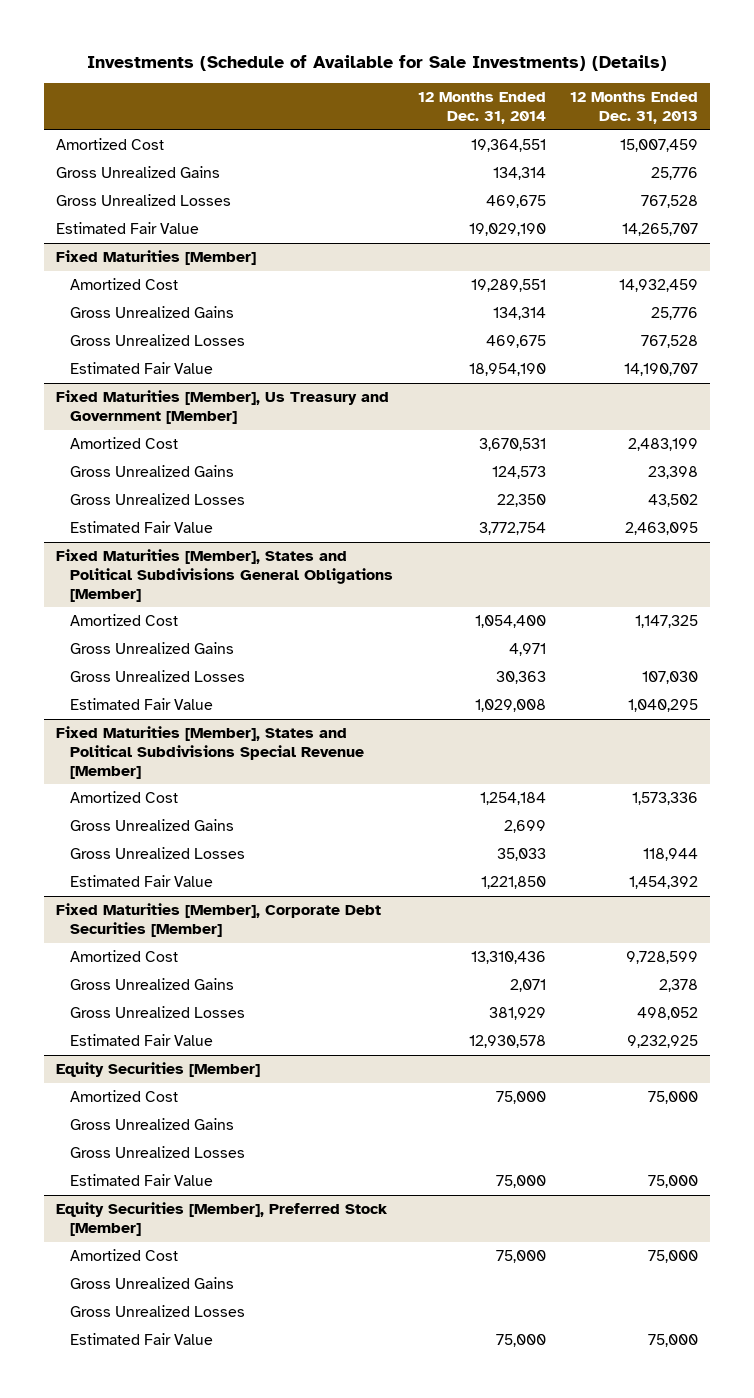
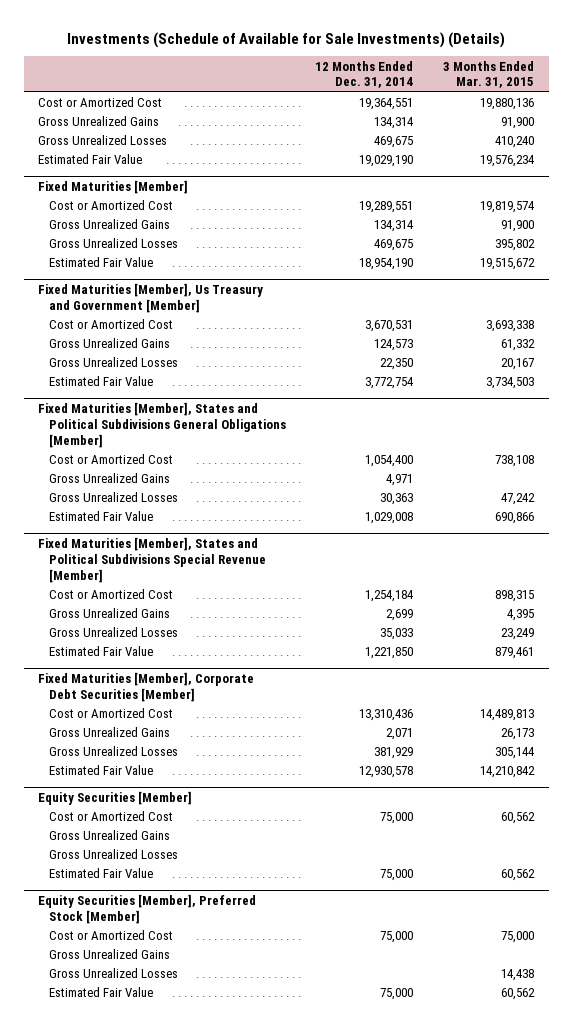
- | 12 Months Ended Dec. 31, 2014 | 12 Months Ended Dec. 31, 2013
+ | 12 Months Ended Dec. 31, 2014 | 3 Months Ended Mar. 31, 2015
- Amortized Cost | 19,364,551 | 15,007,459
+ Cost or Amortized Cost | 19,364,551 | 19,880,136
@ Fixed Maturities [Member]
- Amortized Cost | 19,289,551 | 14,932,459
+ Cost or Amortized Cost | 19,289,551 | 19,819,574
@ Fixed Maturities [Member], Us Treasury and Government [Member]
- Amortized Cost | 3,670,531 | 2,483,199
+ Cost or Amortized Cost | 3,670,531 | 3,693,338
@ Fixed Maturities [Member], States and Political Subdivisions General Obligations [Member]
- Amortized Cost | 1,054,400 | 1,147,325
+ Cost or Amortized Cost | 1,054,400 | 738,108
@ Fixed Maturities [Member], States and Political Subdivisions Special Revenue [Member]
- Amortized Cost | 1,254,184 | 1,573,336
+ Cost or Amortized Cost | 1,254,184 | 898,315
@ Fixed Maturities [Member], Corporate Debt Securities [Member]
- Amortized Cost | 13,310,436 | 9,728,599
+ Cost or Amortized Cost | 13,310,436 | 14,489,813
@ Equity Securities [Member]
- Amortized Cost | 75,000 | 75,000
+ Cost or Amortized Cost | 75,000 | 60,562
@ Equity Securities [Member], Preferred Stock [Member]
- Amortized Cost | 75,000 | 75,000
+ Cost or Amortized Cost | 75,000 | 75,000

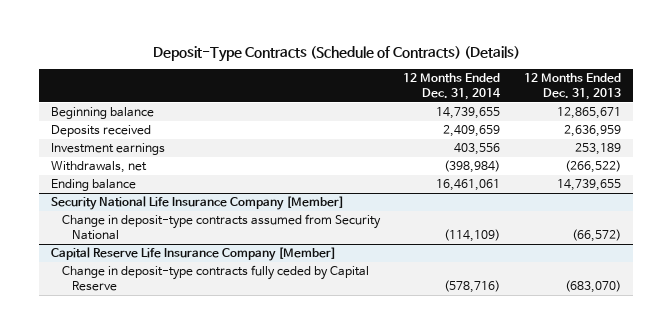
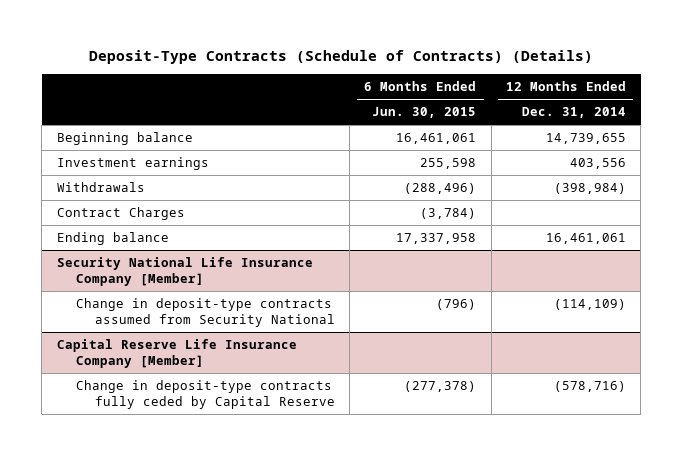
- | 12 Months Ended Dec. 31, 2014 | 12 Months Ended Dec. 31, 2013
+ | 6 Months Ended Jun. 30, 2015 | 12 Months Ended Dec. 31, 2014
- Deposits received | 2,409,659 | 2,636,959
- Withdrawals, net | (398,984) | (266,522)
+ Withdrawals | (288,496) | (398,984)
+ Contract Charges | (3,784) |

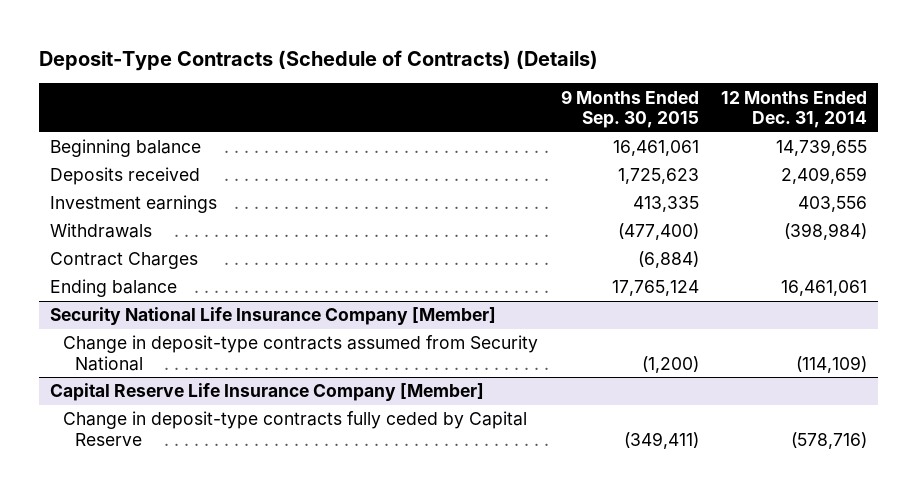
- | 6 Months Ended Jun. 30, 2015 | 12 Months Ended Dec. 31, 2014
+ | 9 Months Ended Sep. 30, 2015 | 12 Months Ended Dec. 31, 2014
+ Deposits received | 1,725,623 | 2,409,659

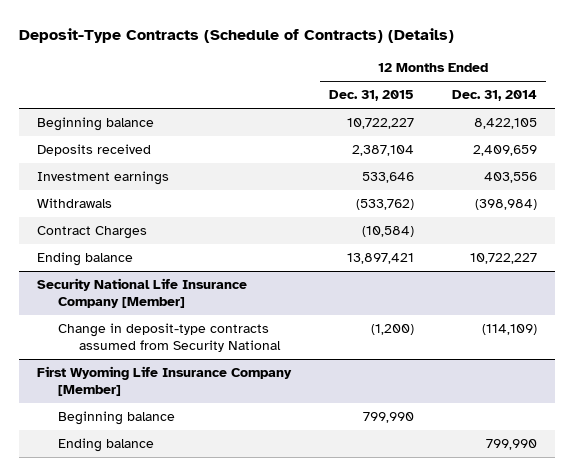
- | 9 Months Ended Sep. 30, 2015 | 12 Months Ended Dec. 31, 2014
+ | 12 Months Ended Dec. 31, 2015 | 12 Months Ended Dec. 31, 2014
- Beginning balance | 16,461,061 | 14,739,655
+ Beginning balance | 10,722,227 | 8,422,105
- Ending balance | 17,765,124 | 16,461,061
+ Ending balance | 13,897,421 | 10,722,227
- Capital Reserve Life Insurance Company [Member]
- Change in deposit-type contracts fully ceded by Capital Reserve | (349,411) | (578,716)
+ First Wyoming Life Insurance Company [Member]
+ Beginning balance | 799,990 |
+ Ending balance | | 799,990

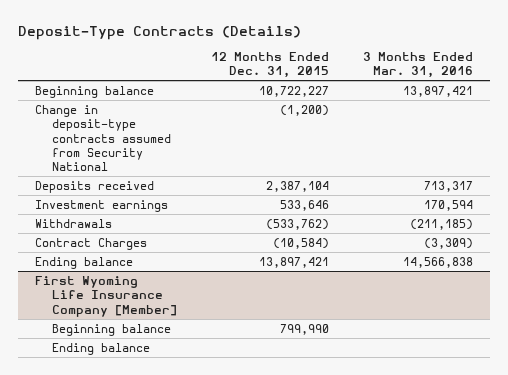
- Deposit-Type Contracts (Schedule of Contracts) (Details)
+ Deposit-Type Contracts (Details)
- | 12 Months Ended Dec. 31, 2015 | 12 Months Ended Dec. 31, 2014
+ | 12 Months Ended Dec. 31, 2015 | 3 Months Ended Mar. 31, 2016
+ Change in deposit-type contracts assumed from Security National | (1,200) |
- Security National Life Insurance Company [Member]
- Change in deposit-type contracts assumed from Security National | (1,200) | (114,109)

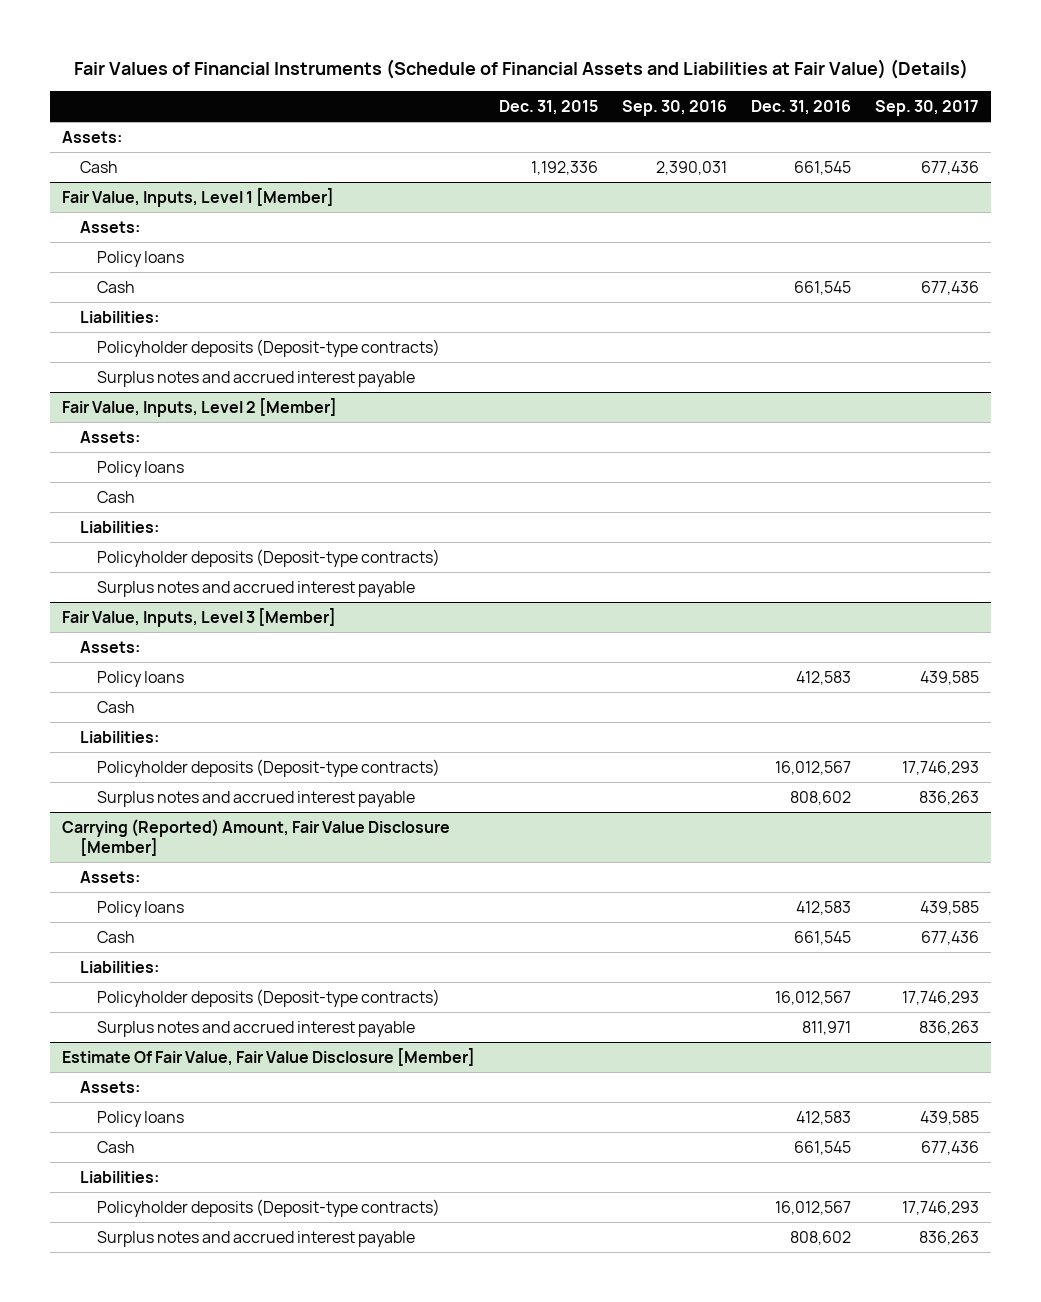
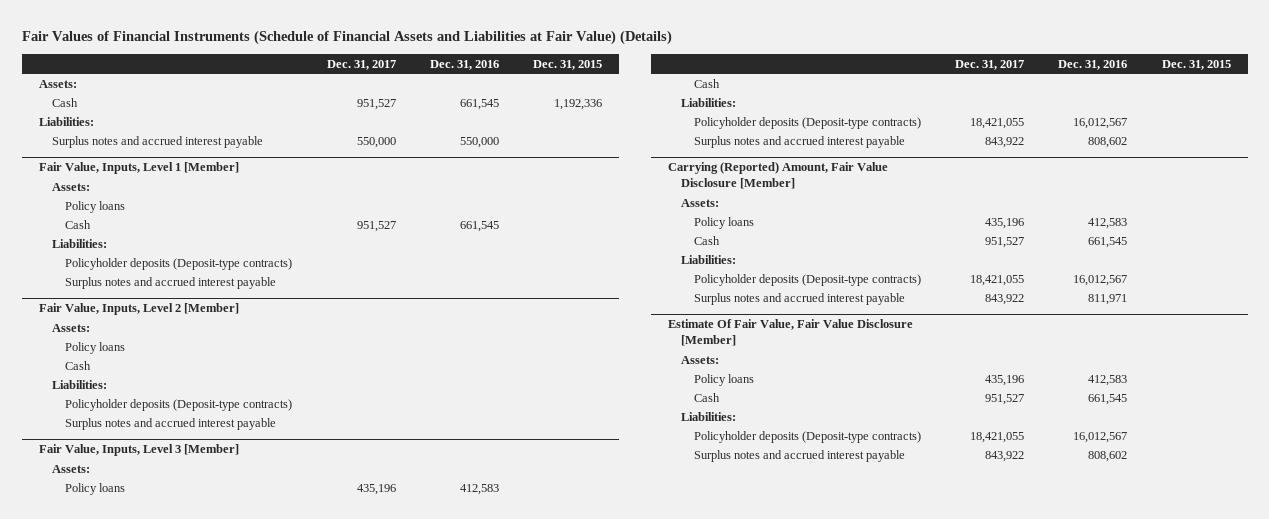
- | Dec. 31, 2015 | Sep. 30, 2016 | Dec. 31, 2016 | Sep. 30, 2017
+ | Dec. 31, 2017 | Dec. 31, 2016 | Dec. 31, 2015
+ Liabilities:
+ Surplus notes and accrued interest payable | 550,000 | 550,000 |

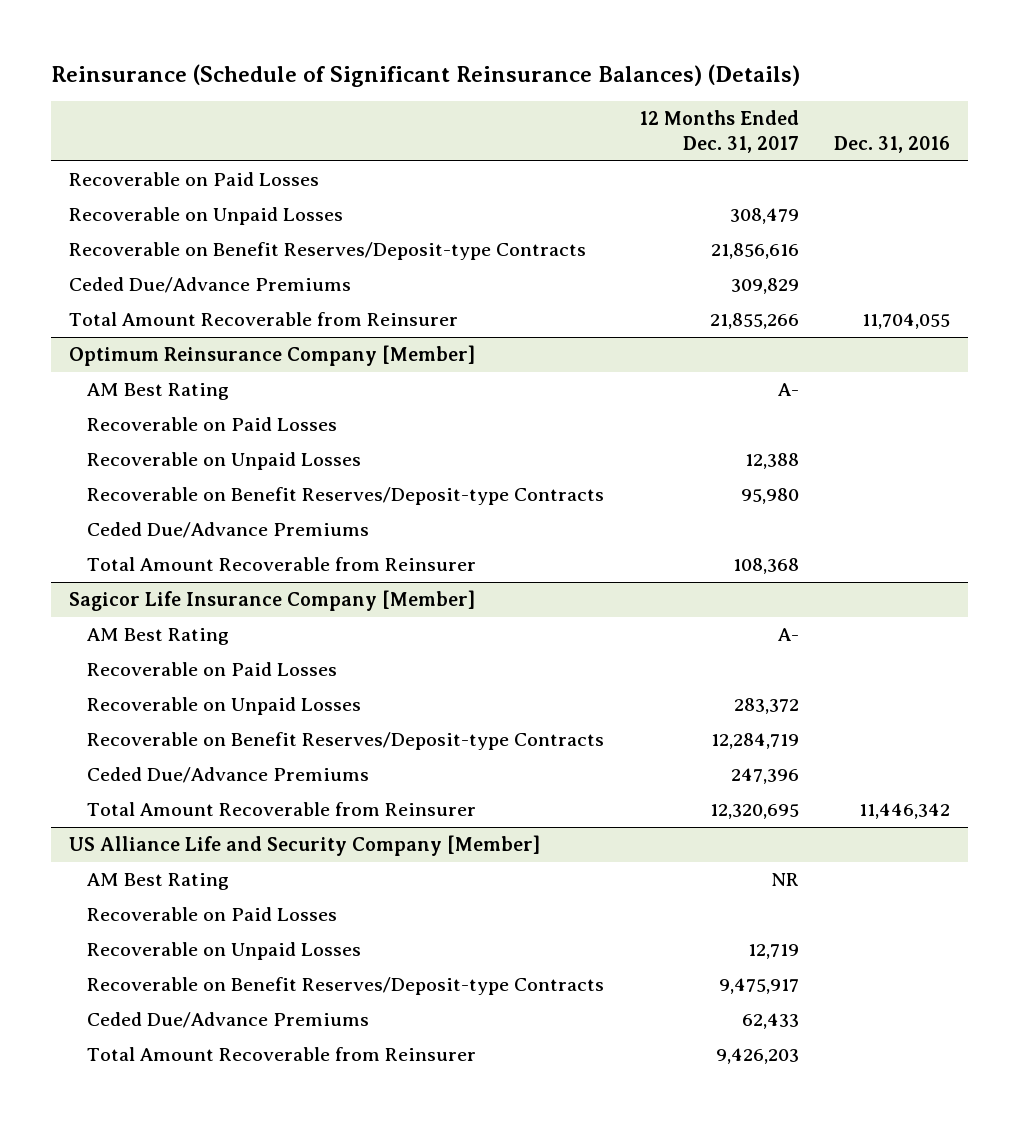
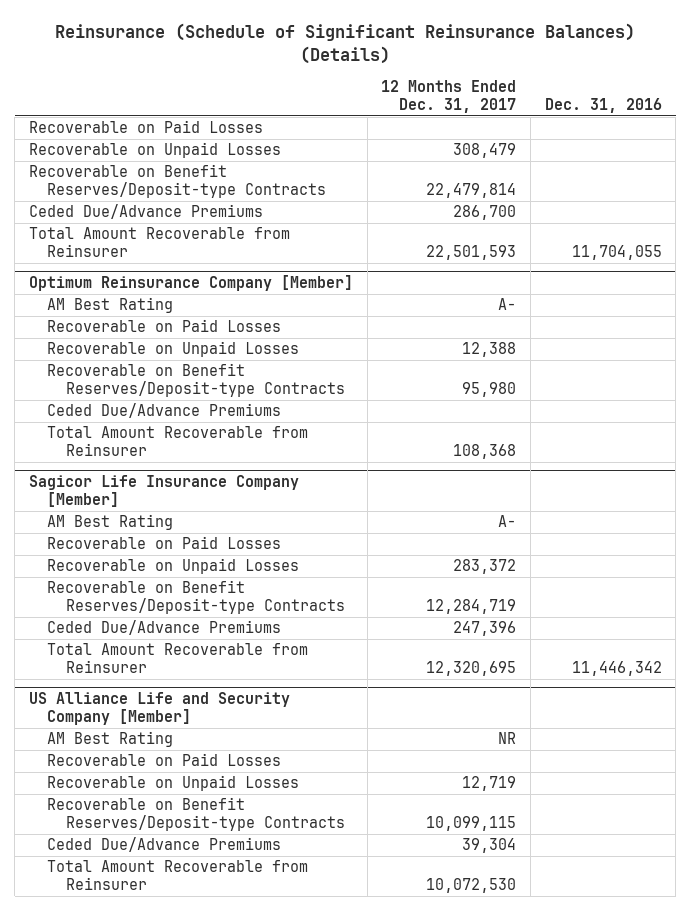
- Recoverable on Benefit Reserves/Deposit-type Contracts | 21,856,616 |
- Ceded Due/Advance Premiums | 309,829 |
- Total Amount Recoverable from Reinsurer | 21,855,266 | 11,704,055
+ Recoverable on Benefit Reserves/Deposit-type Contracts | 22,479,814 |
+ Ceded Due/Advance Premiums | 286,700 |
+ Total Amount Recoverable from Reinsurer | 22,501,593 | 11,704,055
@ US Alliance Life and Security Company [Member]
- Recoverable on Benefit Reserves/Deposit-type Contracts | 9,475,917 |
- Ceded Due/Advance Premiums | 62,433 |
- Total Amount Recoverable from Reinsurer | 9,426,203 |
+ Recoverable on Benefit Reserves/Deposit-type Contracts | 10,099,115 |
+ Ceded Due/Advance Premiums | 39,304 |
+ Total Amount Recoverable from Reinsurer | 10,072,530 |

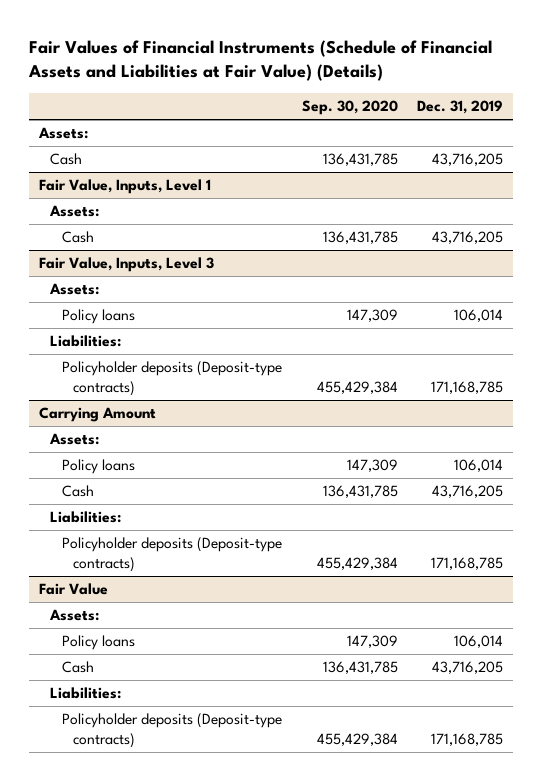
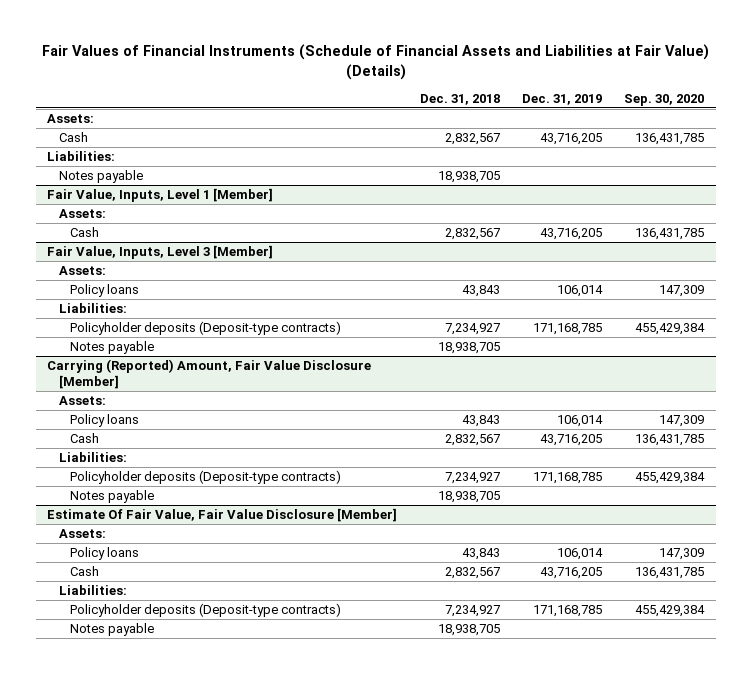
- | Sep. 30, 2020 | Dec. 31, 2019
+ | Dec. 31, 2018 | Dec. 31, 2019 | Sep. 30, 2020
- Fair Value, Inputs, Level 1
+ Liabilities:
+ Notes payable | 18,938,705 | |
+ Fair Value, Inputs, Level 1 [Member]
- Fair Value, Inputs, Level 3
+ Fair Value, Inputs, Level 3 [Member]
- Carrying Amount
+ Notes payable | 18,938,705 | |
+ Carrying (Reported) Amount, Fair Value Disclosure [Member]
- Fair Value
+ Notes payable | 18,938,705 | |
+ Estimate Of Fair Value, Fair Value Disclosure [Member]
+ Notes payable | 18,938,705 | |

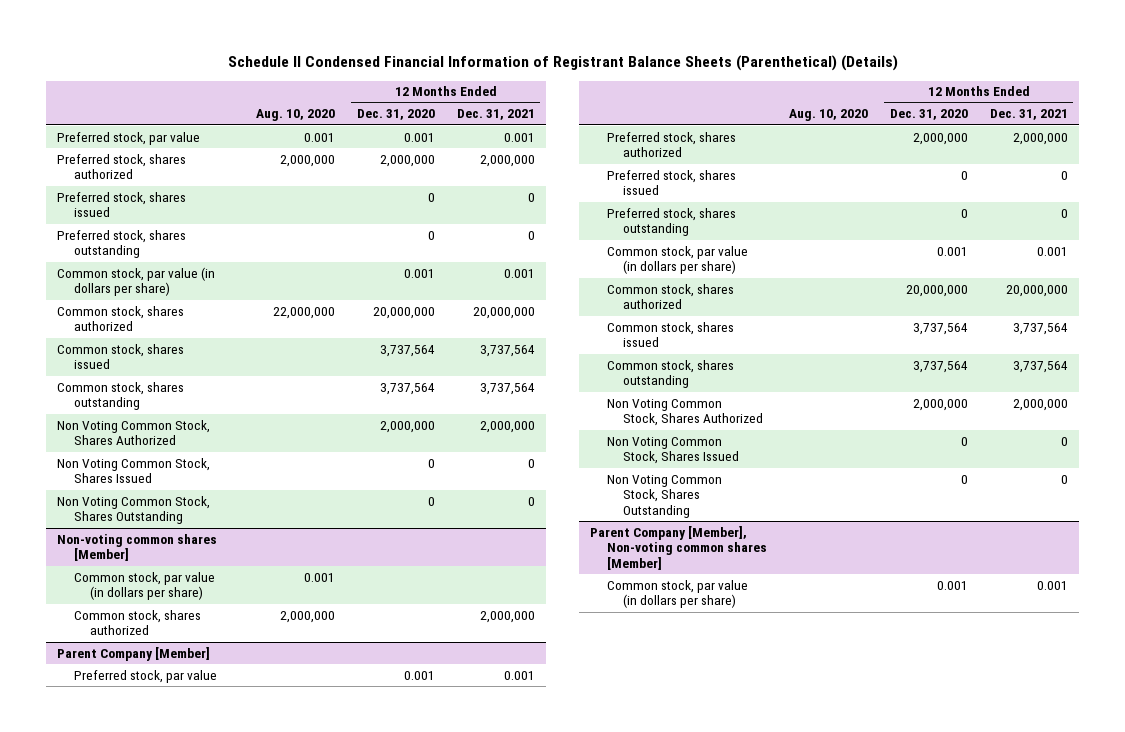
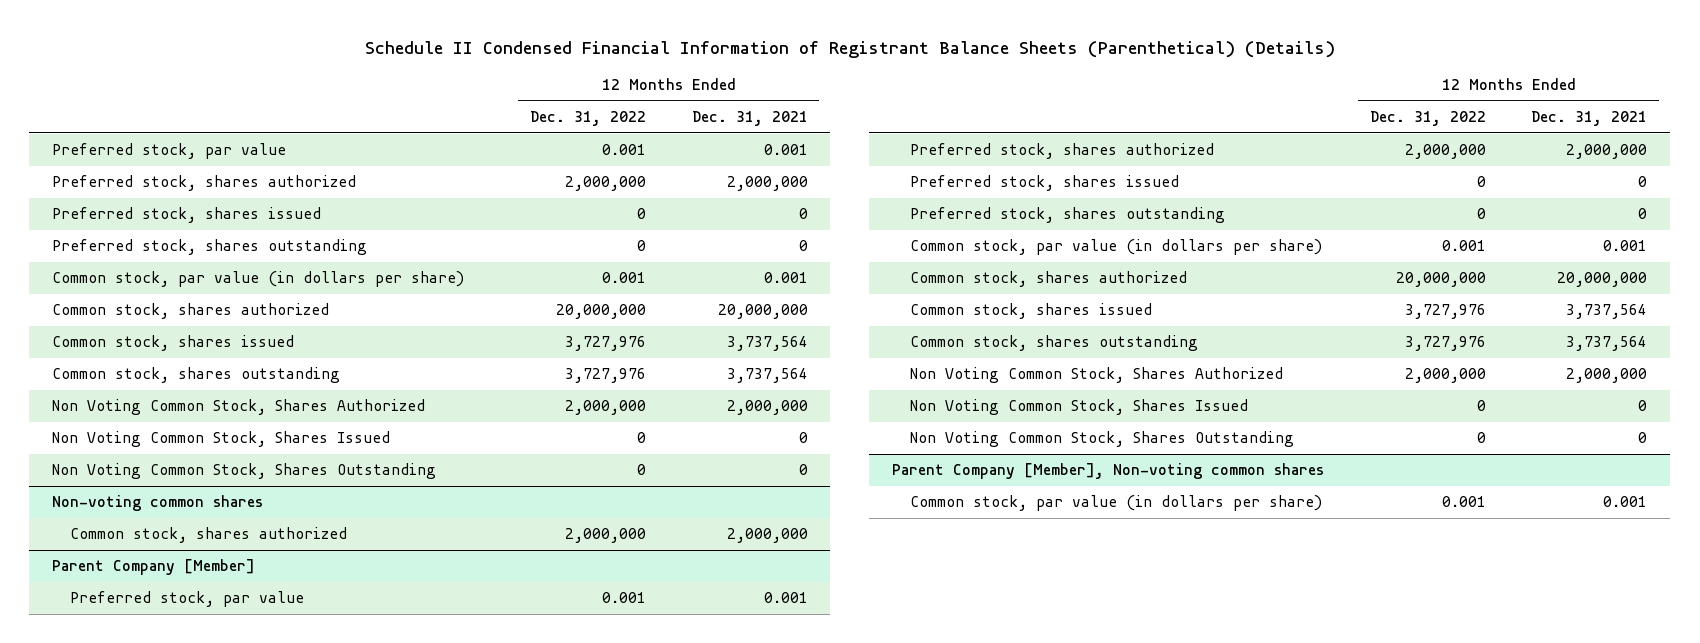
- | Aug. 10, 2020 | 12 Months Ended Dec. 31, 2020 | 12 Months Ended Dec. 31, 2021
+ | 12 Months Ended Dec. 31, 2022 | 12 Months Ended Dec. 31, 2021
- Non-voting common shares [Member]
- Common stock, par value (in dollars per share) | 0.001 | |
+ Non-voting common shares
- Parent Company [Member], Non-voting common shares [Member]
+ Parent Company [Member], Non-voting common shares

